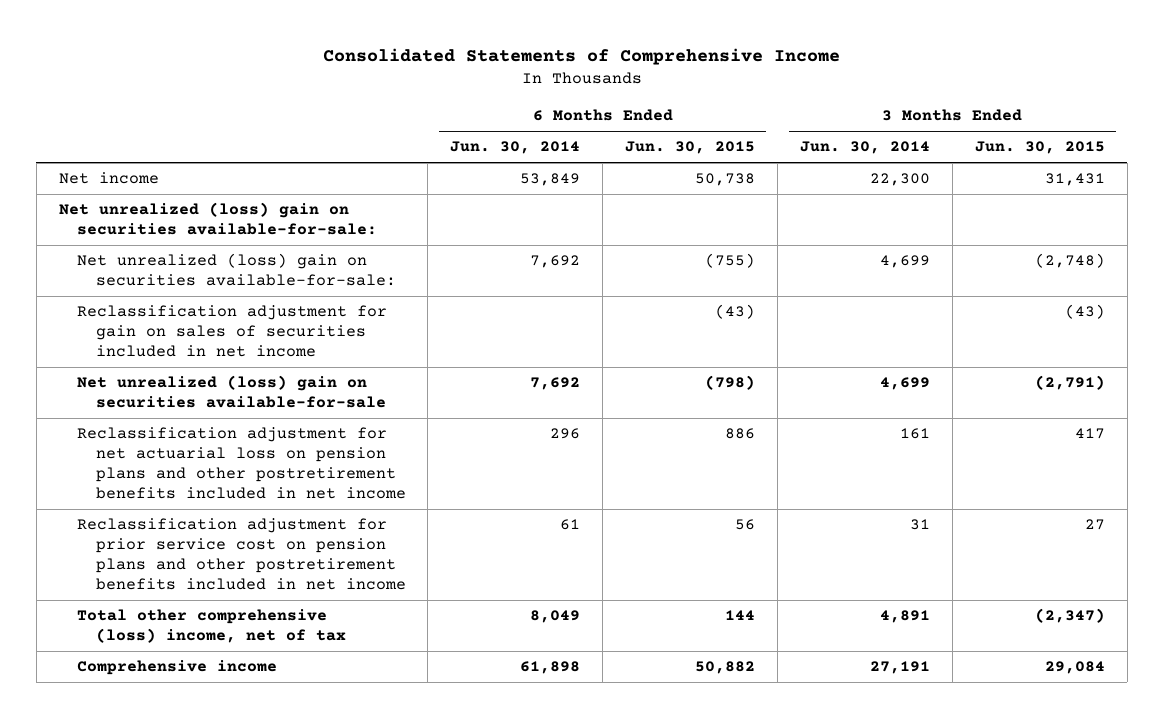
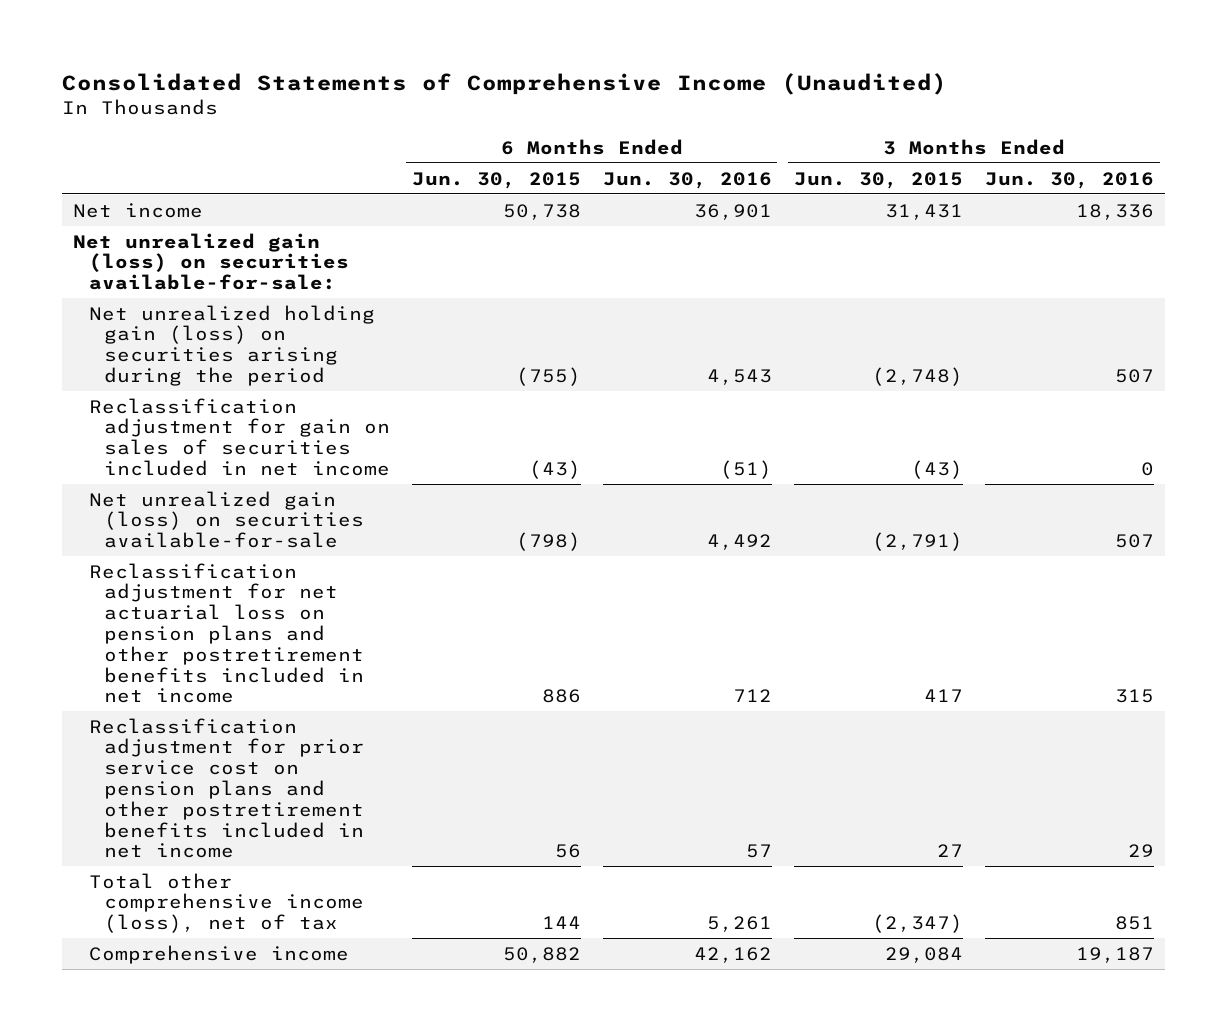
- Consolidated Statements of Comprehensive Income
+ Consolidated Statements of Comprehensive Income (Unaudited)
- | 6 Months Ended Jun. 30, 2014 | 6 Months Ended Jun. 30, 2015 | 3 Months Ended Jun. 30, 2014 | 3 Months Ended Jun. 30, 2015
+ | 6 Months Ended Jun. 30, 2015 | 6 Months Ended Jun. 30, 2016 | 3 Months Ended Jun. 30, 2015 | 3 Months Ended Jun. 30, 2016
- Net unrealized (loss) gain on securities available-for-sale:
- Net unrealized (loss) gain on securities available-for-sale: | 7,692 | (755) | 4,699 | (2,748)
+ Net unrealized gain (loss) on securities available-for-sale:
+ Net unrealized holding gain (loss) on securities arising during the period | (755) | 4,543 | (2,748) | 507
- Net unrealized (loss) gain on securities available-for-sale | 7,692 | (798) | 4,699 | (2,791)
+ Net unrealized gain (loss) on securities available-for-sale | (798) | 4,492 | (2,791) | 507
- Total other comprehensive (loss) income, net of tax | 8,049 | 144 | 4,891 | (2,347)
+ Total other comprehensive income (loss), net of tax | 144 | 5,261 | (2,347) | 851

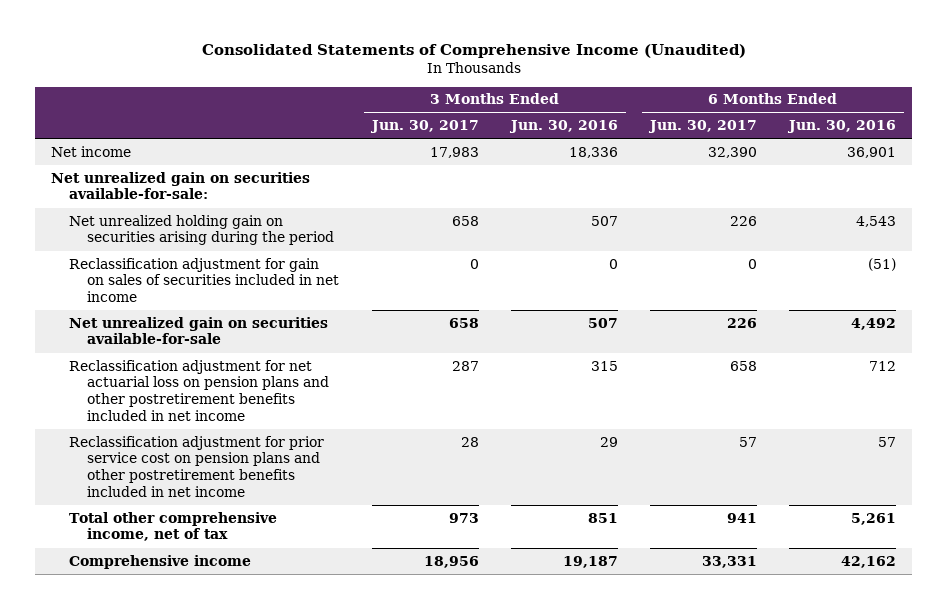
- | 6 Months Ended Jun. 30, 2015 | 6 Months Ended Jun. 30, 2016 | 3 Months Ended Jun. 30, 2015 | 3 Months Ended Jun. 30, 2016
+ | 3 Months Ended Jun. 30, 2017 | 3 Months Ended Jun. 30, 2016 | 6 Months Ended Jun. 30, 2017 | 6 Months Ended Jun. 30, 2016
- Net unrealized gain (loss) on securities available-for-sale:
- Net unrealized holding gain (loss) on securities arising during the period | (755) | 4,543 | (2,748) | 507
+ Net unrealized gain on securities available-for-sale:
+ Net unrealized holding gain on securities arising during the period | 658 | 507 | 226 | 4,543
- Net unrealized gain (loss) on securities available-for-sale | (798) | 4,492 | (2,791) | 507
+ Net unrealized gain on securities available-for-sale | 658 | 507 | 226 | 4,492
- Total other comprehensive income (loss), net of tax | 144 | 5,261 | (2,347) | 851
+ Total other comprehensive income, net of tax | 973 | 851 | 941 | 5,261

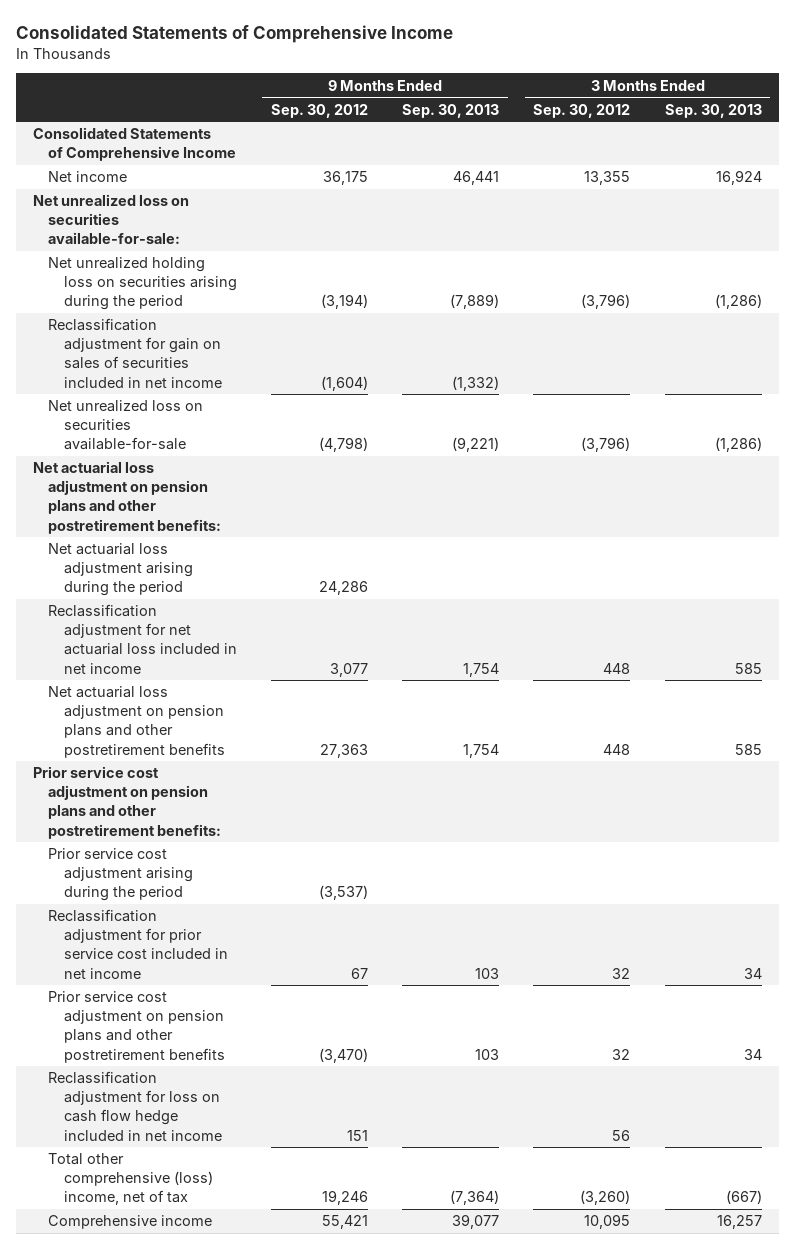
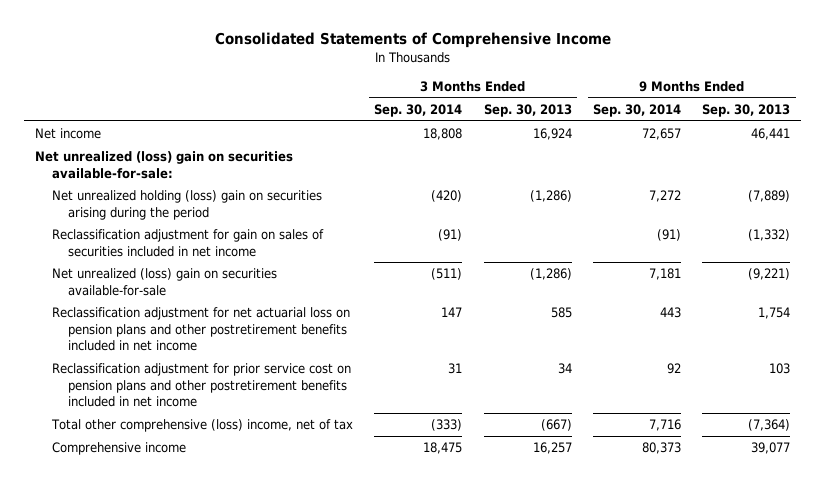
- | 9 Months Ended Sep. 30, 2012 | 9 Months Ended Sep. 30, 2013 | 3 Months Ended Sep. 30, 2012 | 3 Months Ended Sep. 30, 2013
+ | 3 Months Ended Sep. 30, 2014 | 3 Months Ended Sep. 30, 2013 | 9 Months Ended Sep. 30, 2014 | 9 Months Ended Sep. 30, 2013
- Consolidated Statements of Comprehensive Income
- Net unrealized loss on securities available-for-sale:
- Net unrealized holding loss on securities arising during the period | (3,194) | (7,889) | (3,796) | (1,286)
+ Net unrealized (loss) gain on securities available-for-sale:
+ Net unrealized holding (loss) gain on securities arising during the period | (420) | (1,286) | 7,272 | (7,889)
- Net unrealized loss on securities available-for-sale | (4,798) | (9,221) | (3,796) | (1,286)
- Net actuarial loss adjustment on pension plans and other postretirement benefits:
- Net actuarial loss adjustment arising during the period | 24,286 | | |
- Reclassification adjustment for net actuarial loss included in net income | 3,077 | 1,754 | 448 | 585
- Net actuarial loss adjustment on pension plans and other postretirement benefits | 27,363 | 1,754 | 448 | 585
- Prior service cost adjustment on pension plans and other postretirement benefits:
- Prior service cost adjustment arising during the period | (3,537) | | |
- Reclassification adjustment for prior service cost included in net income | 67 | 103 | 32 | 34
- Prior service cost adjustment on pension plans and other postretirement benefits | (3,470) | 103 | 32 | 34
- Reclassification adjustment for loss on cash flow hedge included in net income | 151 | | 56 |
+ Net unrealized (loss) gain on securities available-for-sale | (511) | (1,286) | 7,181 | (9,221)
+ Reclassification adjustment for net actuarial loss on pension plans and other postretirement benefits included in net income | 147 | 585 | 443 | 1,754
+ Reclassification adjustment for prior service cost on pension plans and other postretirement benefits included in net income | 31 | 34 | 92 | 103

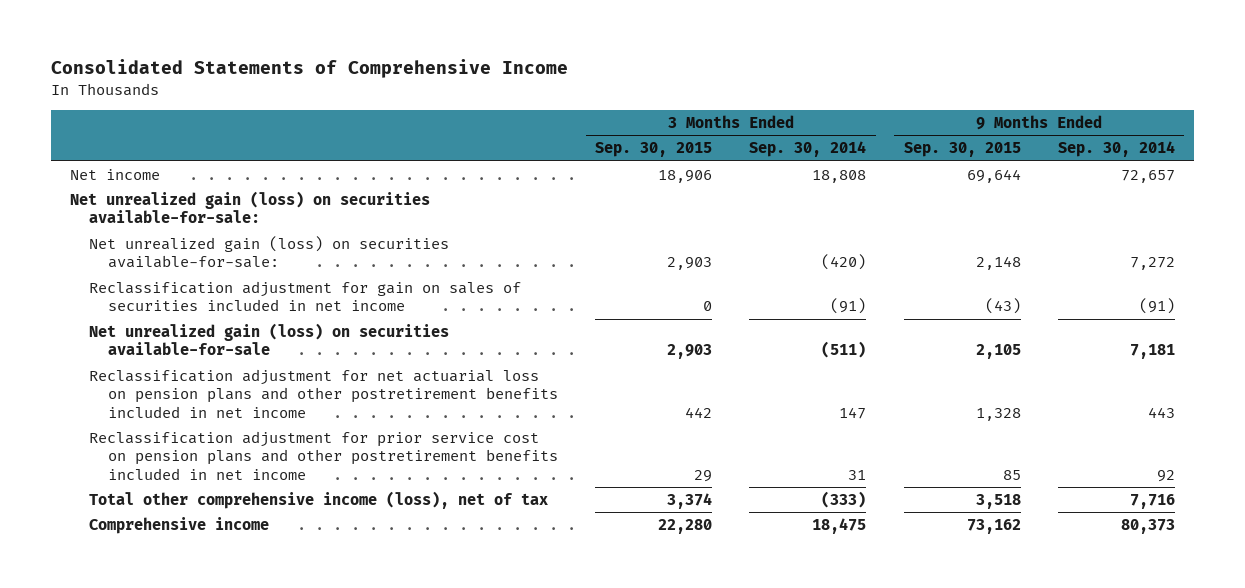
- | 3 Months Ended Sep. 30, 2014 | 3 Months Ended Sep. 30, 2013 | 9 Months Ended Sep. 30, 2014 | 9 Months Ended Sep. 30, 2013
+ | 3 Months Ended Sep. 30, 2015 | 3 Months Ended Sep. 30, 2014 | 9 Months Ended Sep. 30, 2015 | 9 Months Ended Sep. 30, 2014
- Net unrealized (loss) gain on securities available-for-sale:
- Net unrealized holding (loss) gain on securities arising during the period | (420) | (1,286) | 7,272 | (7,889)
+ Net unrealized gain (loss) on securities available-for-sale:
+ Net unrealized gain (loss) on securities available-for-sale: | 2,903 | (420) | 2,148 | 7,272
- Net unrealized (loss) gain on securities available-for-sale | (511) | (1,286) | 7,181 | (9,221)
+ Net unrealized gain (loss) on securities available-for-sale | 2,903 | (511) | 2,105 | 7,181
- Total other comprehensive (loss) income, net of tax | (333) | (667) | 7,716 | (7,364)
+ Total other comprehensive income (loss), net of tax | 3,374 | (333) | 3,518 | 7,716

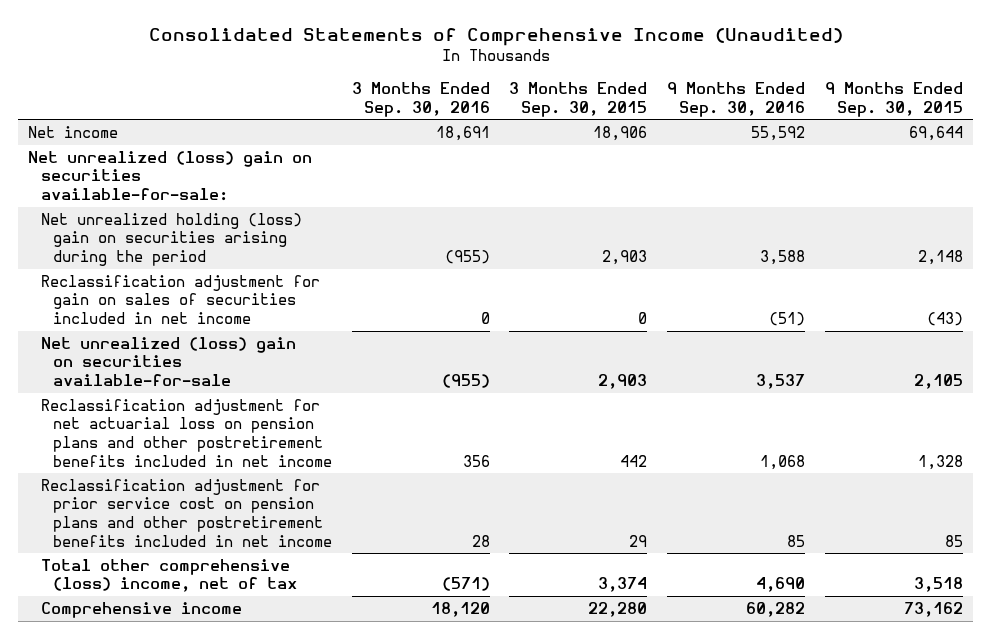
- Consolidated Statements of Comprehensive Income
+ Consolidated Statements of Comprehensive Income (Unaudited)
- | 3 Months Ended Sep. 30, 2015 | 3 Months Ended Sep. 30, 2014 | 9 Months Ended Sep. 30, 2015 | 9 Months Ended Sep. 30, 2014
+ | 3 Months Ended Sep. 30, 2016 | 3 Months Ended Sep. 30, 2015 | 9 Months Ended Sep. 30, 2016 | 9 Months Ended Sep. 30, 2015
- Net unrealized gain (loss) on securities available-for-sale:
- Net unrealized gain (loss) on securities available-for-sale: | 2,903 | (420) | 2,148 | 7,272
+ Net unrealized (loss) gain on securities available-for-sale:
+ Net unrealized holding (loss) gain on securities arising during the period | (955) | 2,903 | 3,588 | 2,148
- Net unrealized gain (loss) on securities available-for-sale | 2,903 | (511) | 2,105 | 7,181
+ Net unrealized (loss) gain on securities available-for-sale | (955) | 2,903 | 3,537 | 2,105
- Total other comprehensive income (loss), net of tax | 3,374 | (333) | 3,518 | 7,716
+ Total other comprehensive (loss) income, net of tax | (571) | 3,374 | 4,690 | 3,518

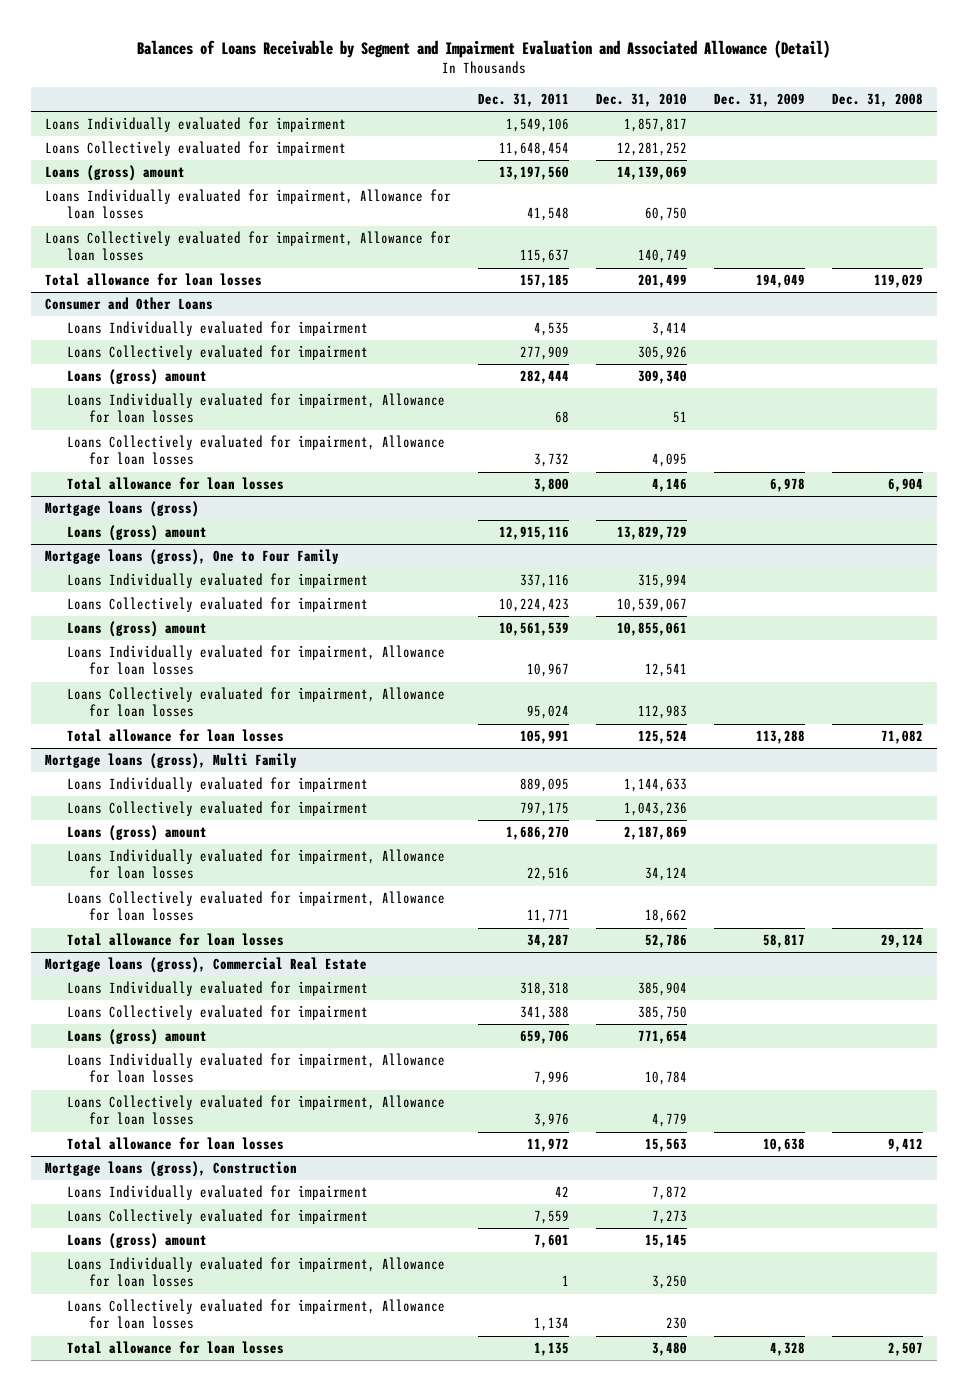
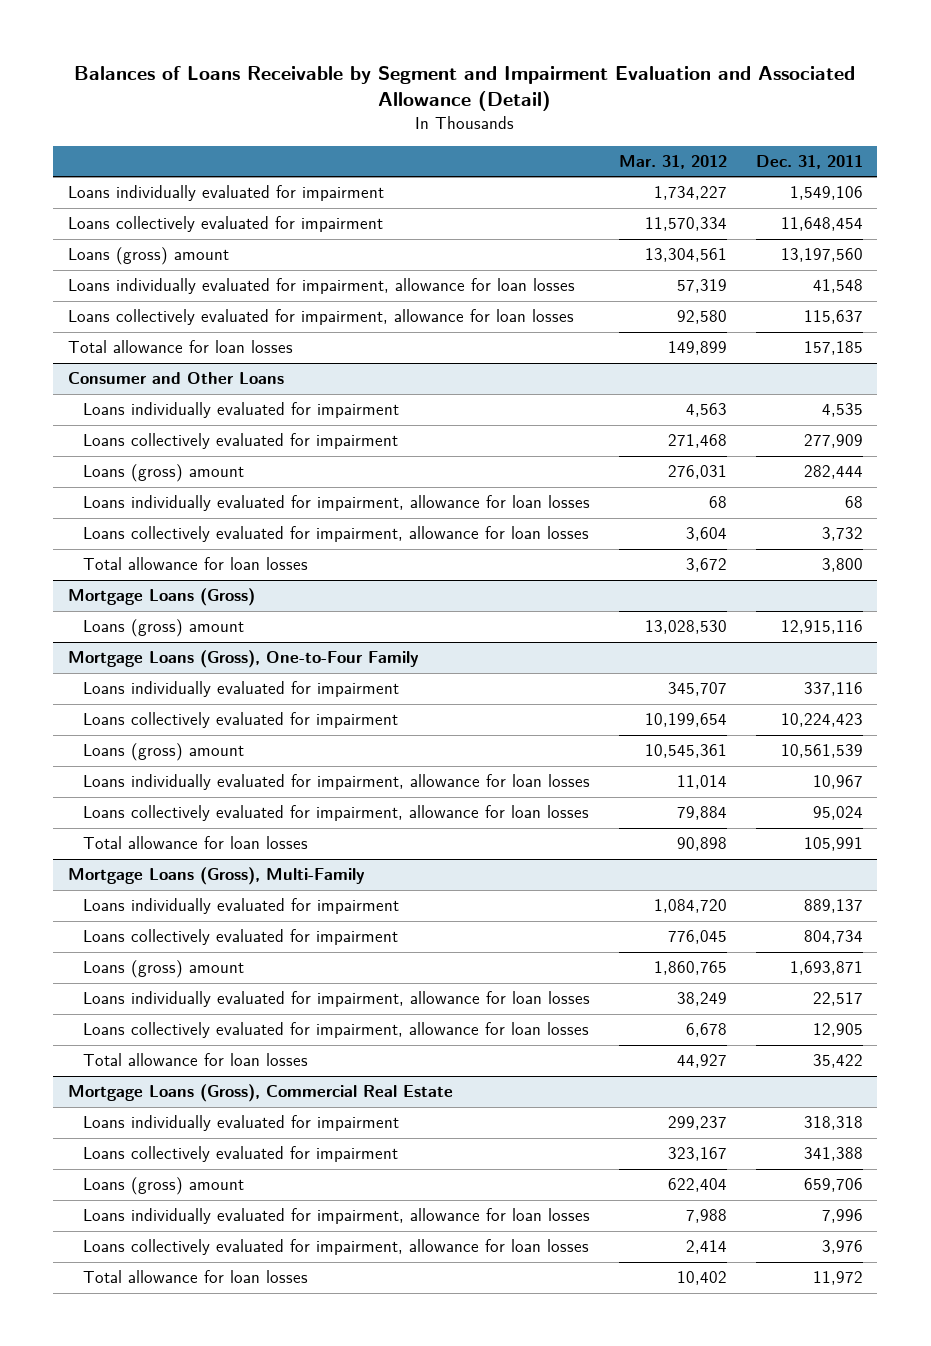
- | Dec. 31, 2011 | Dec. 31, 2010 | Dec. 31, 2009 | Dec. 31, 2008
+ | Mar. 31, 2012 | Dec. 31, 2011
- Loans Individually evaluated for impairment | 1,549,106 | 1,857,817 | |
- Loans Collectively evaluated for impairment | 11,648,454 | 12,281,252 | |
+ Loans individually evaluated for impairment | 1,734,227 | 1,549,106
+ Loans collectively evaluated for impairment | 11,570,334 | 11,648,454
- Loans Individually evaluated for impairment, Allowance for loan losses | 41,548 | 60,750 | |
- Loans Collectively evaluated for impairment, Allowance for loan losses | 115,637 | 140,749 | |
+ Loans individually evaluated for impairment, allowance for loan losses | 57,319 | 41,548
+ Loans collectively evaluated for impairment, allowance for loan losses | 92,580 | 115,637
@ Consumer and Other Loans
- Loans Individually evaluated for impairment | 4,535 | 3,414 | |
- Loans Collectively evaluated for impairment | 277,909 | 305,926 | |
+ Loans individually evaluated for impairment | 4,563 | 4,535
+ Loans collectively evaluated for impairment | 271,468 | 277,909
- Loans Individually evaluated for impairment, Allowance for loan losses | 68 | 51 | |
- Loans Collectively evaluated for impairment, Allowance for loan losses | 3,732 | 4,095 | |
+ Loans individually evaluated for impairment, allowance for loan losses | 68 | 68
+ Loans collectively evaluated for impairment, allowance for loan losses | 3,604 | 3,732
- Mortgage loans (gross)
+ Mortgage Loans (Gross)
- Mortgage loans (gross), One to Four Family
- Loans Individually evaluated for impairment | 337,116 | 315,994 | |
- Loans Collectively evaluated for impairment | 10,224,423 | 10,539,067 | |
+ Mortgage Loans (Gross), One-to-Four Family
+ Loans individually evaluated for impairment | 345,707 | 337,116
+ Loans collectively evaluated for impairment | 10,199,654 | 10,224,423
- Loans Individually evaluated for impairment, Allowance for loan losses | 10,967 | 12,541 | |
- Loans Collectively evaluated for impairment, Allowance for loan losses | 95,024 | 112,983 | |
+ Loans individually evaluated for impairment, allowance for loan losses | 11,014 | 10,967
+ Loans collectively evaluated for impairment, allowance for loan losses | 79,884 | 95,024
- Mortgage loans (gross), Multi Family
- Loans Individually evaluated for impairment | 889,095 | 1,144,633 | |
- Loans Collectively evaluated for impairment | 797,175 | 1,043,236 | |
- Loans (gross) amount | 1,686,270 | 2,187,869 | |
- Loans Individually evaluated for impairment, Allowance for loan losses | 22,516 | 34,124 | |
- Loans Collectively evaluated for impairment, Allowance for loan losses | 11,771 | 18,662 | |
- Total allowance for loan losses | 34,287 | 52,786 | 58,817 | 29,124
- Mortgage loans (gross), Commercial Real Estate
- Loans Individually evaluated for impairment | 318,318 | 385,904 | |
- Loans Collectively evaluated for impairment | 341,388 | 385,750 | |
+ Mortgage Loans (Gross), Multi-Family
+ Loans individually evaluated for impairment | 1,084,720 | 889,137
+ Loans collectively evaluated for impairment | 776,045 | 804,734
+ Loans (gross) amount | 1,860,765 | 1,693,871
+ Loans individually evaluated for impairment, allowance for loan losses | 38,249 | 22,517
+ Loans collectively evaluated for impairment, allowance for loan losses | 6,678 | 12,905
+ Total allowance for loan losses | 44,927 | 35,422
+ Mortgage Loans (Gross), Commercial Real Estate
+ Loans individually evaluated for impairment | 299,237 | 318,318
+ Loans collectively evaluated for impairment | 323,167 | 341,388
- Loans Individually evaluated for impairment, Allowance for loan losses | 7,996 | 10,784 | |
- Loans Collectively evaluated for impairment, Allowance for loan losses | 3,976 | 4,779 | |
+ Loans individually evaluated for impairment, allowance for loan losses | 7,988 | 7,996
+ Loans collectively evaluated for impairment, allowance for loan losses | 2,414 | 3,976
- Mortgage loans (gross), Construction
- Loans Individually evaluated for impairment | 42 | 7,872 | |
- Loans Collectively evaluated for impairment | 7,559 | 7,273 | |
- Loans (gross) amount | 7,601 | 15,145 | |
- Loans Individually evaluated for impairment, Allowance for loan losses | 1 | 3,250 | |
- Loans Collectively evaluated for impairment, Allowance for loan losses | 1,134 | 230 | |
- Total allowance for loan losses | 1,135 | 3,480 | 4,328 | 2,507

